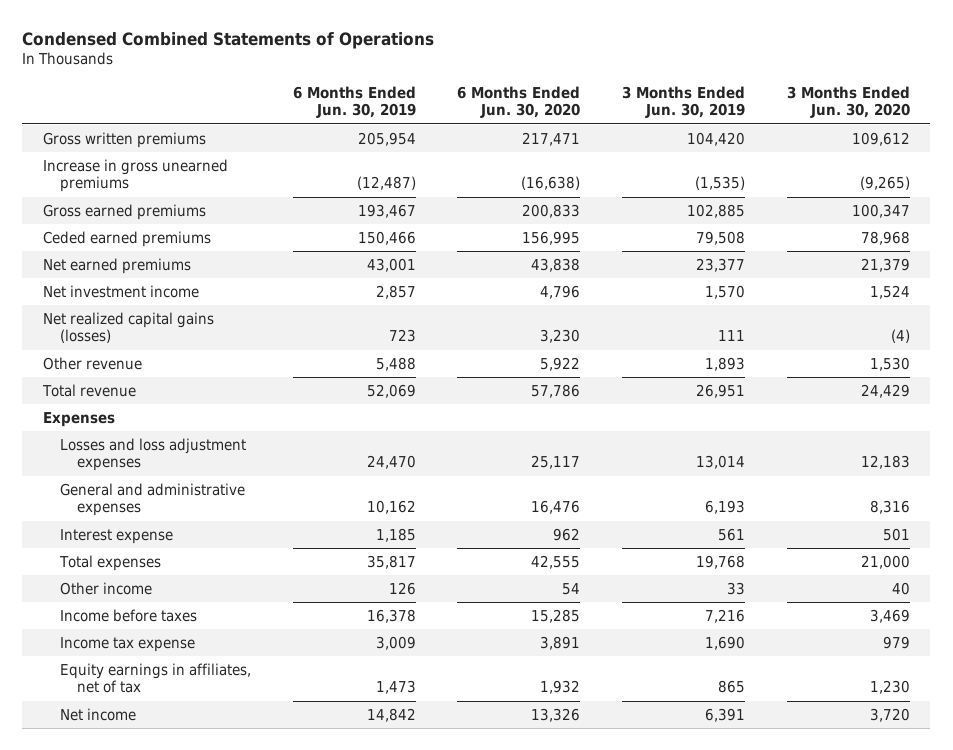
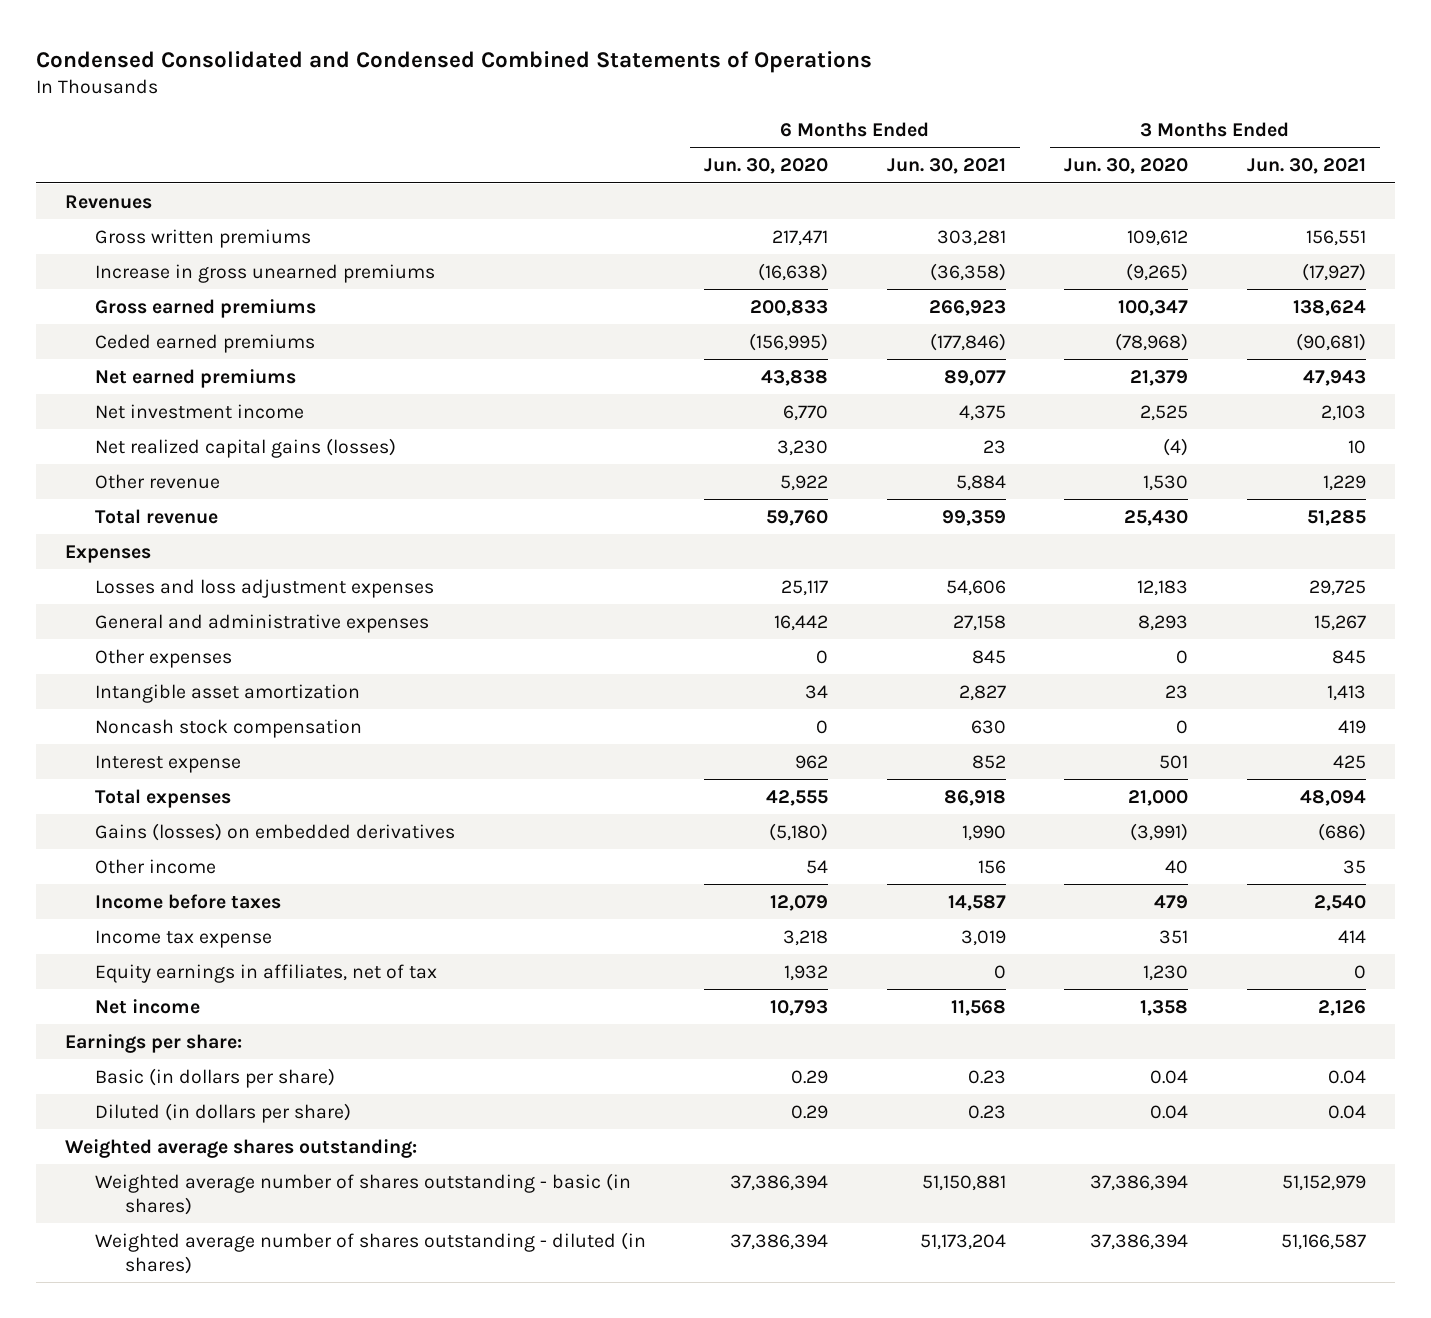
- Condensed Combined Statements of Operations
+ Condensed Consolidated and Condensed Combined Statements of Operations
- | 6 Months Ended Jun. 30, 2019 | 6 Months Ended Jun. 30, 2020 | 3 Months Ended Jun. 30, 2019 | 3 Months Ended Jun. 30, 2020
+ | 6 Months Ended Jun. 30, 2020 | 6 Months Ended Jun. 30, 2021 | 3 Months Ended Jun. 30, 2020 | 3 Months Ended Jun. 30, 2021
+ Revenues
- Ceded earned premiums | 150,466 | 156,995 | 79,508 | 78,968
+ Ceded earned premiums | (156,995) | (177,846) | (78,968) | (90,681)
- Net investment income | 2,857 | 4,796 | 1,570 | 1,524
+ Net investment income | 6,770 | 4,375 | 2,525 | 2,103
- Total revenue | 52,069 | 57,786 | 26,951 | 24,429
+ Total revenue | 59,760 | 99,359 | 25,430 | 51,285
- General and administrative expenses | 10,162 | 16,476 | 6,193 | 8,316
+ General and administrative expenses | 16,442 | 27,158 | 8,293 | 15,267
+ Other expenses | 0 | 845 | 0 | 845
+ Intangible asset amortization | 34 | 2,827 | 23 | 1,413
+ Noncash stock compensation | 0 | 630 | 0 | 419
+ Gains (losses) on embedded derivatives | (5,180) | 1,990 | (3,991) | (686)
- Income before taxes | 16,378 | 15,285 | 7,216 | 3,469
- Income tax expense | 3,009 | 3,891 | 1,690 | 979
+ Income before taxes | 12,079 | 14,587 | 479 | 2,540
+ Income tax expense | 3,218 | 3,019 | 351 | 414
- Net income | 14,842 | 13,326 | 6,391 | 3,720
+ Net income | 10,793 | 11,568 | 1,358 | 2,126
+ Earnings per share:
+ Basic (in dollars per share) | 0.29 | 0.23 | 0.04 | 0.04
+ Diluted (in dollars per share) | 0.29 | 0.23 | 0.04 | 0.04
+ Weighted average shares outstanding:
+ Weighted average number of shares outstanding - basic (in shares) | 37,386,394 | 51,150,881 | 37,386,394 | 51,152,979
+ Weighted average number of shares outstanding - diluted (in shares) | 37,386,394 | 51,173,204 | 37,386,394 | 51,166,587

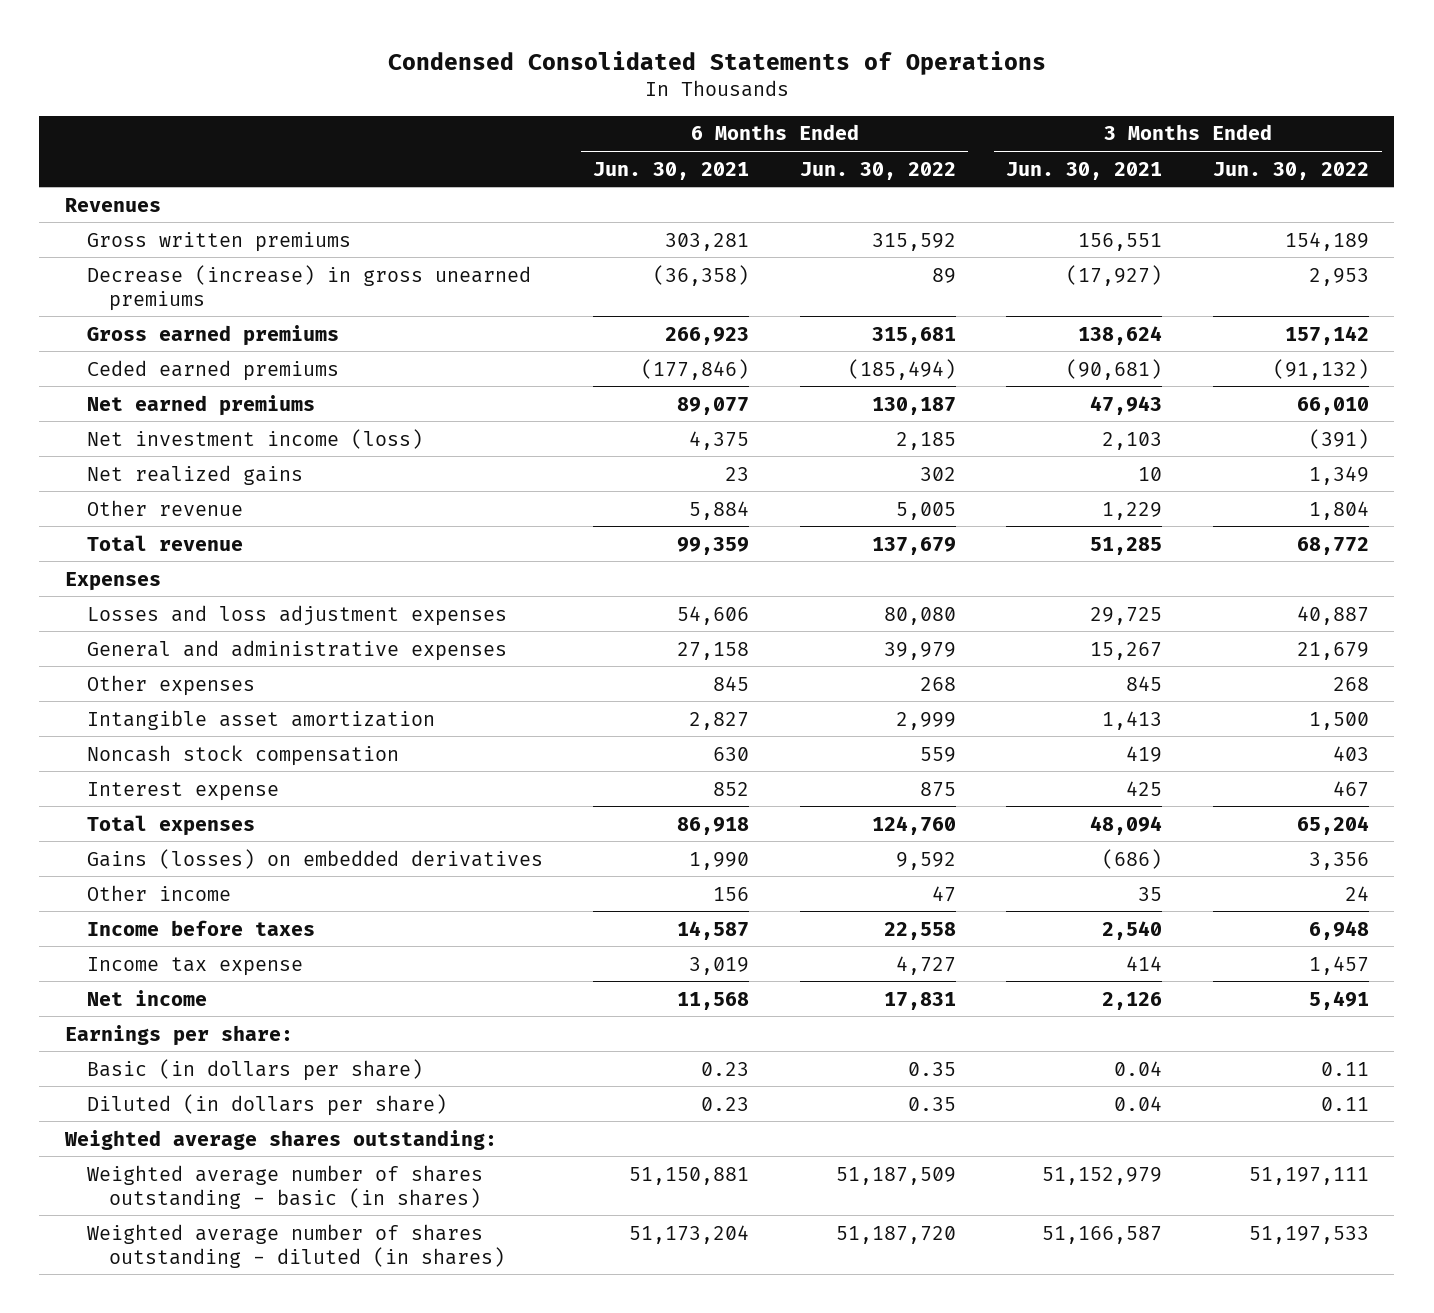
- Condensed Consolidated and Condensed Combined Statements of Operations
+ Condensed Consolidated Statements of Operations
- | 6 Months Ended Jun. 30, 2020 | 6 Months Ended Jun. 30, 2021 | 3 Months Ended Jun. 30, 2020 | 3 Months Ended Jun. 30, 2021
+ | 6 Months Ended Jun. 30, 2021 | 6 Months Ended Jun. 30, 2022 | 3 Months Ended Jun. 30, 2021 | 3 Months Ended Jun. 30, 2022
- Increase in gross unearned premiums | (16,638) | (36,358) | (9,265) | (17,927)
+ Decrease (increase) in gross unearned premiums | (36,358) | 89 | (17,927) | 2,953
- Net investment income | 6,770 | 4,375 | 2,525 | 2,103
- Net realized capital gains (losses) | 3,230 | 23 | (4) | 10
+ Net investment income (loss) | 4,375 | 2,185 | 2,103 | (391)
+ Net realized gains | 23 | 302 | 10 | 1,349
- Equity earnings in affiliates, net of tax | 1,932 | 0 | 1,230 | 0

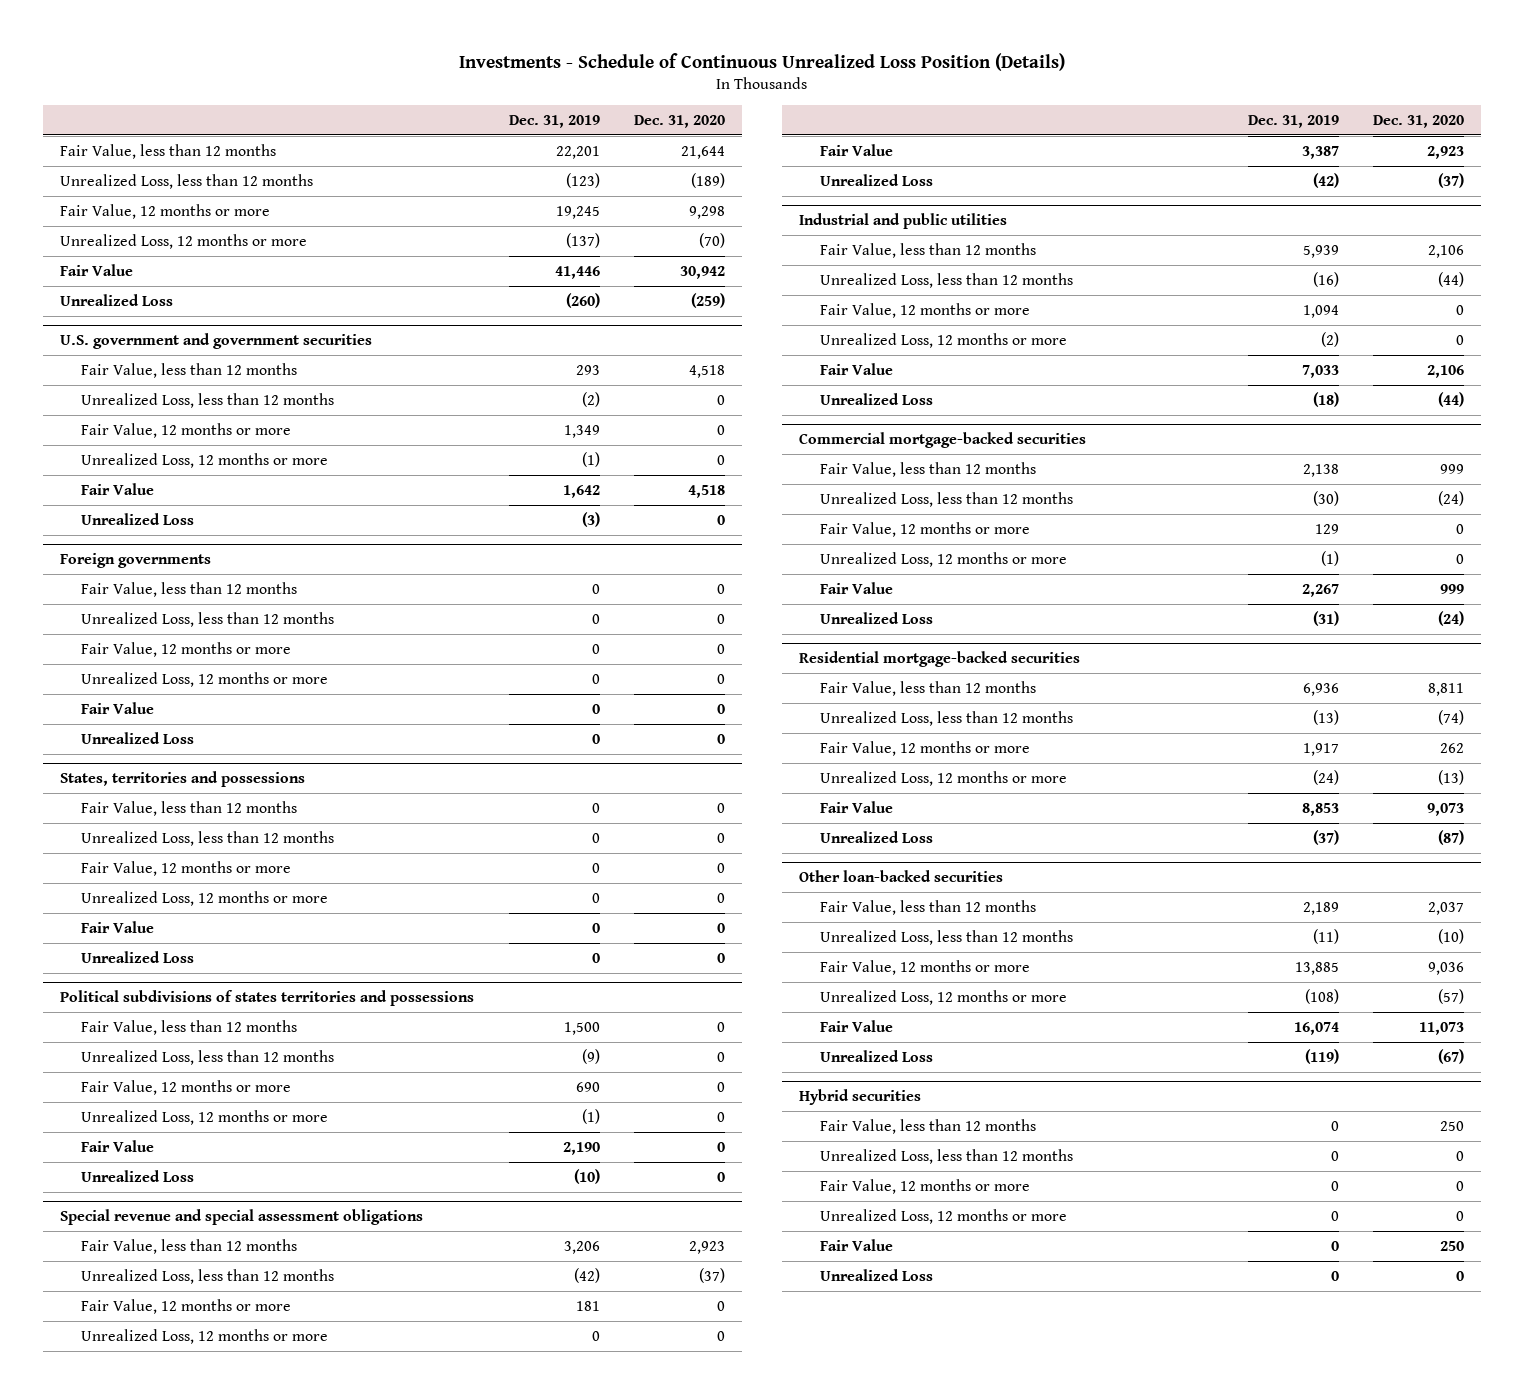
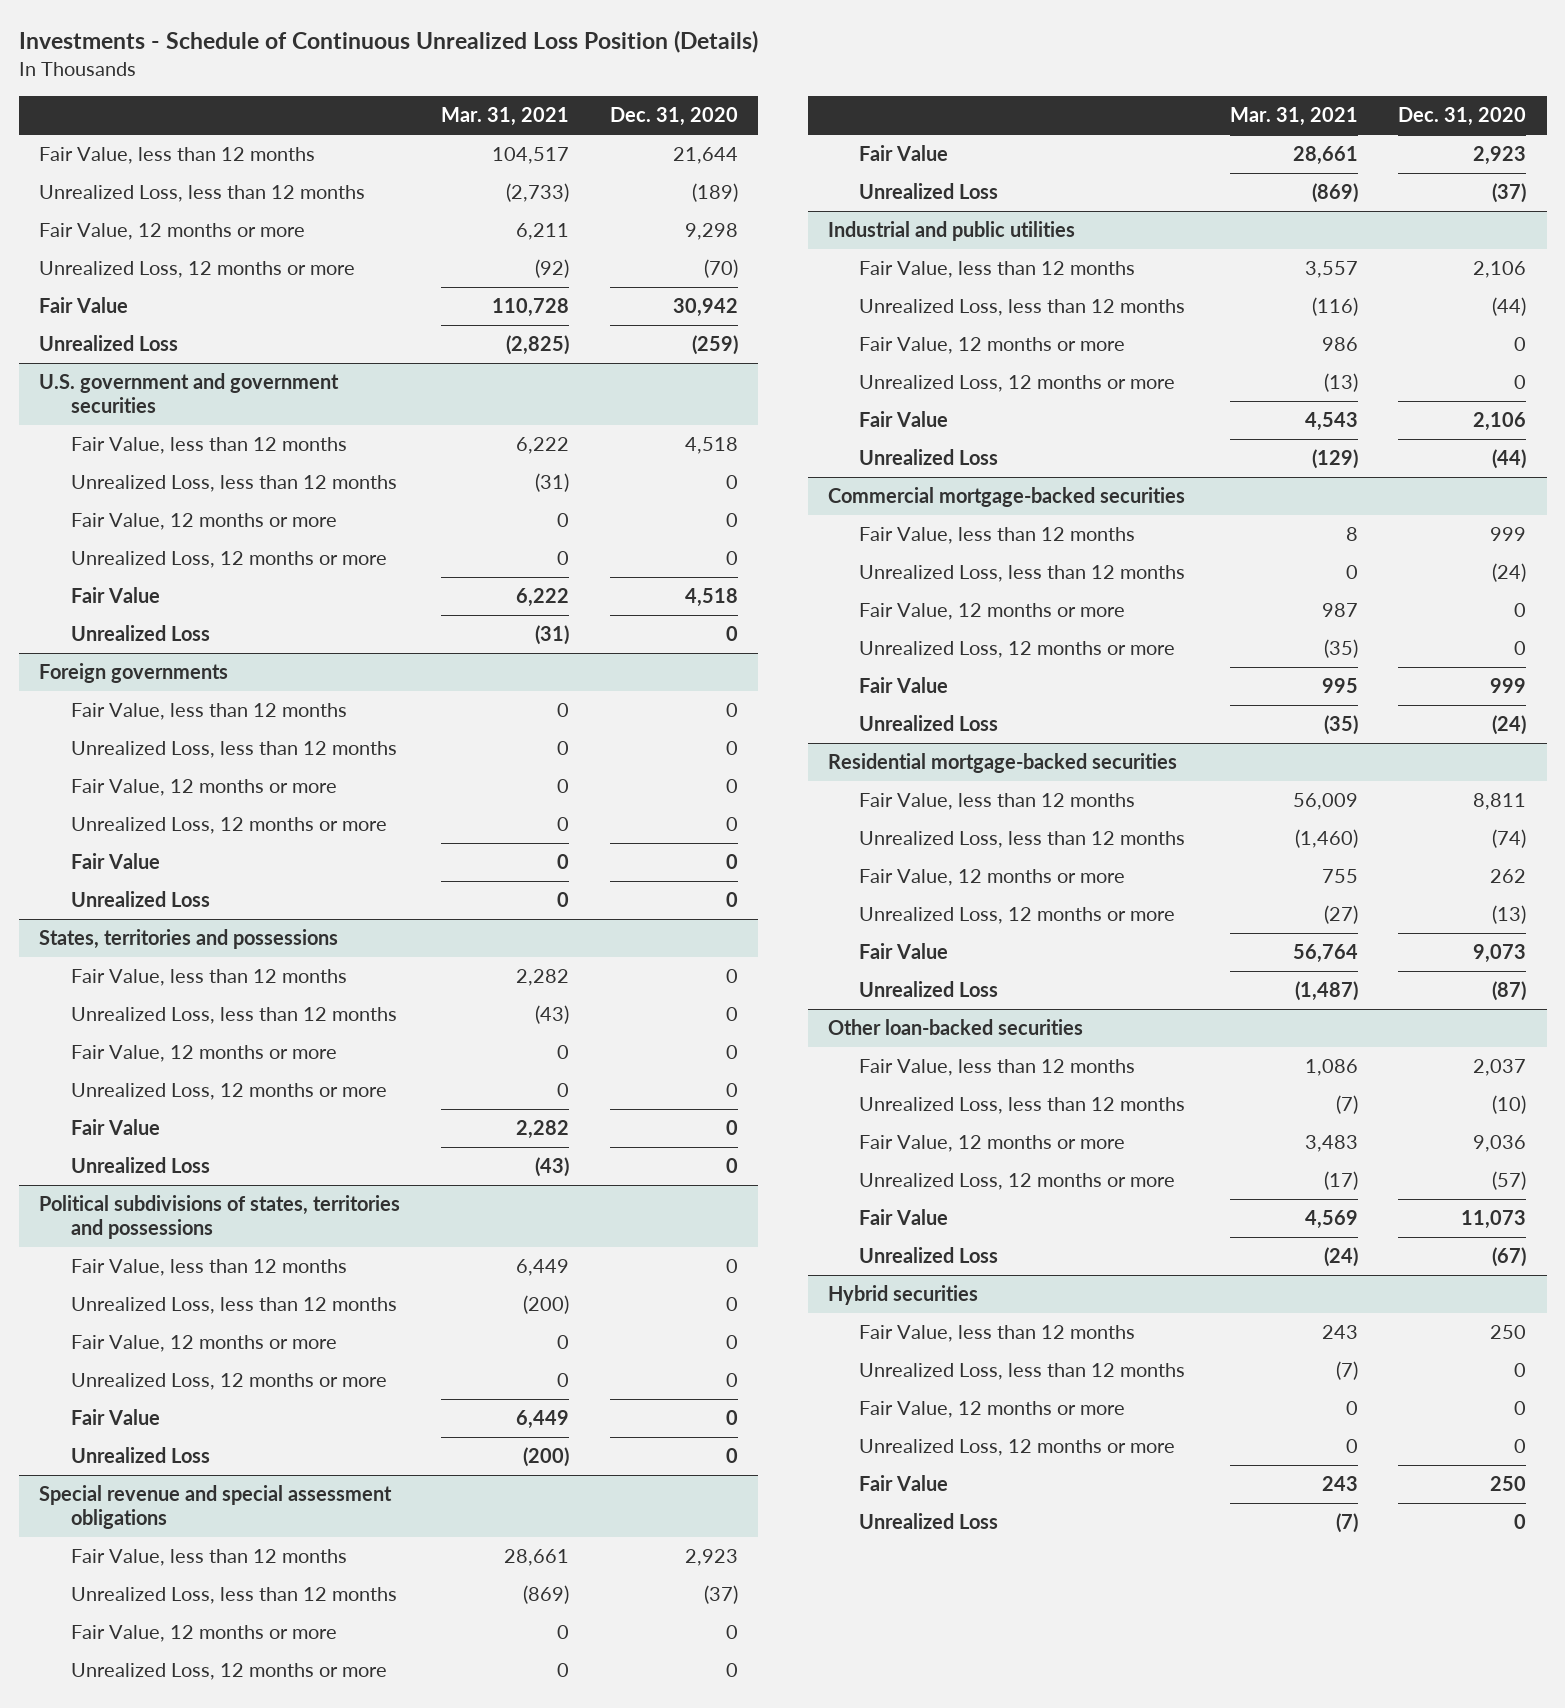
- | Dec. 31, 2019 | Dec. 31, 2020
+ | Mar. 31, 2021 | Dec. 31, 2020
- Political subdivisions of states territories and possessions
+ Political subdivisions of states, territories and possessions

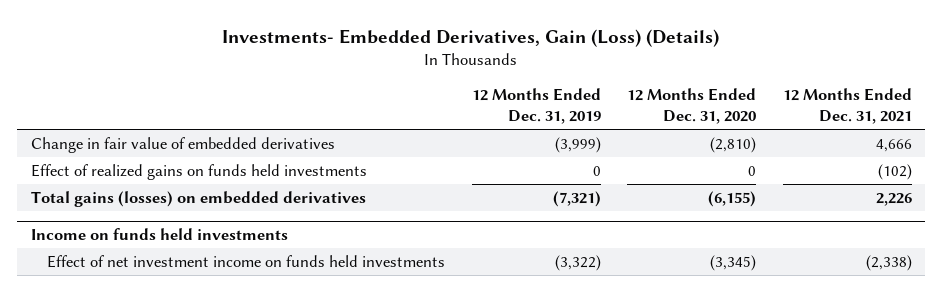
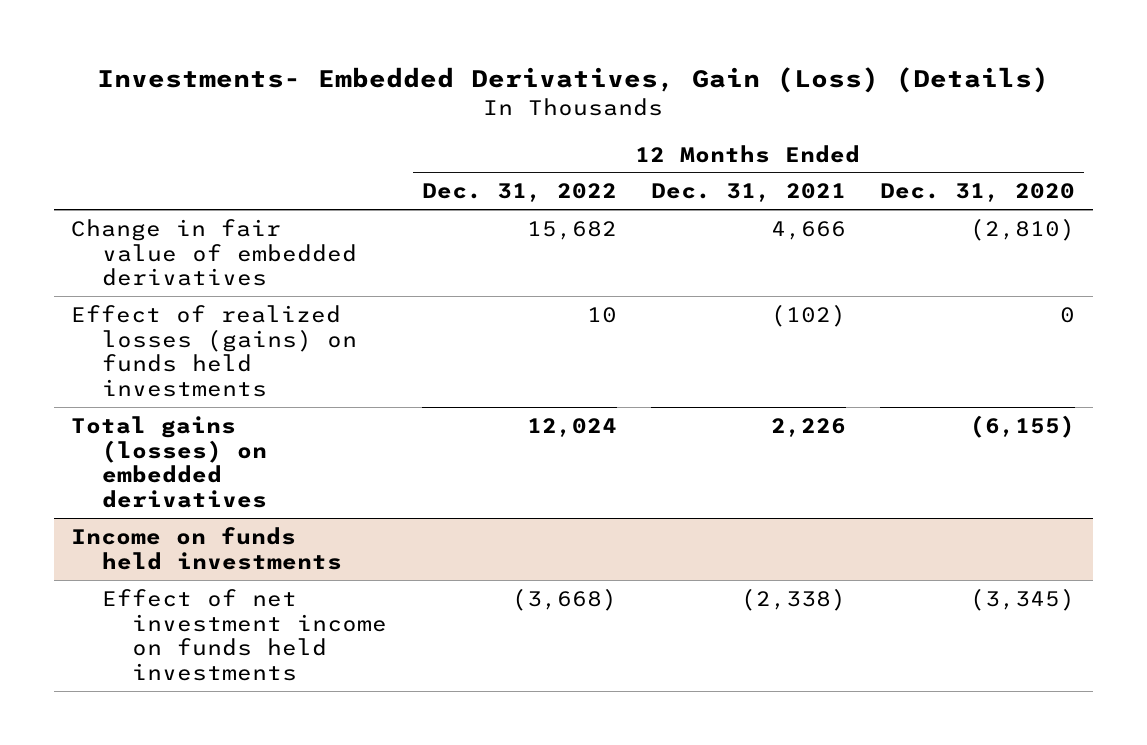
- | 12 Months Ended Dec. 31, 2019 | 12 Months Ended Dec. 31, 2020 | 12 Months Ended Dec. 31, 2021
+ | 12 Months Ended Dec. 31, 2022 | 12 Months Ended Dec. 31, 2021 | 12 Months Ended Dec. 31, 2020
- Effect of realized gains on funds held investments | 0 | 0 | (102)
+ Effect of realized losses (gains) on funds held investments | 10 | (102) | 0

